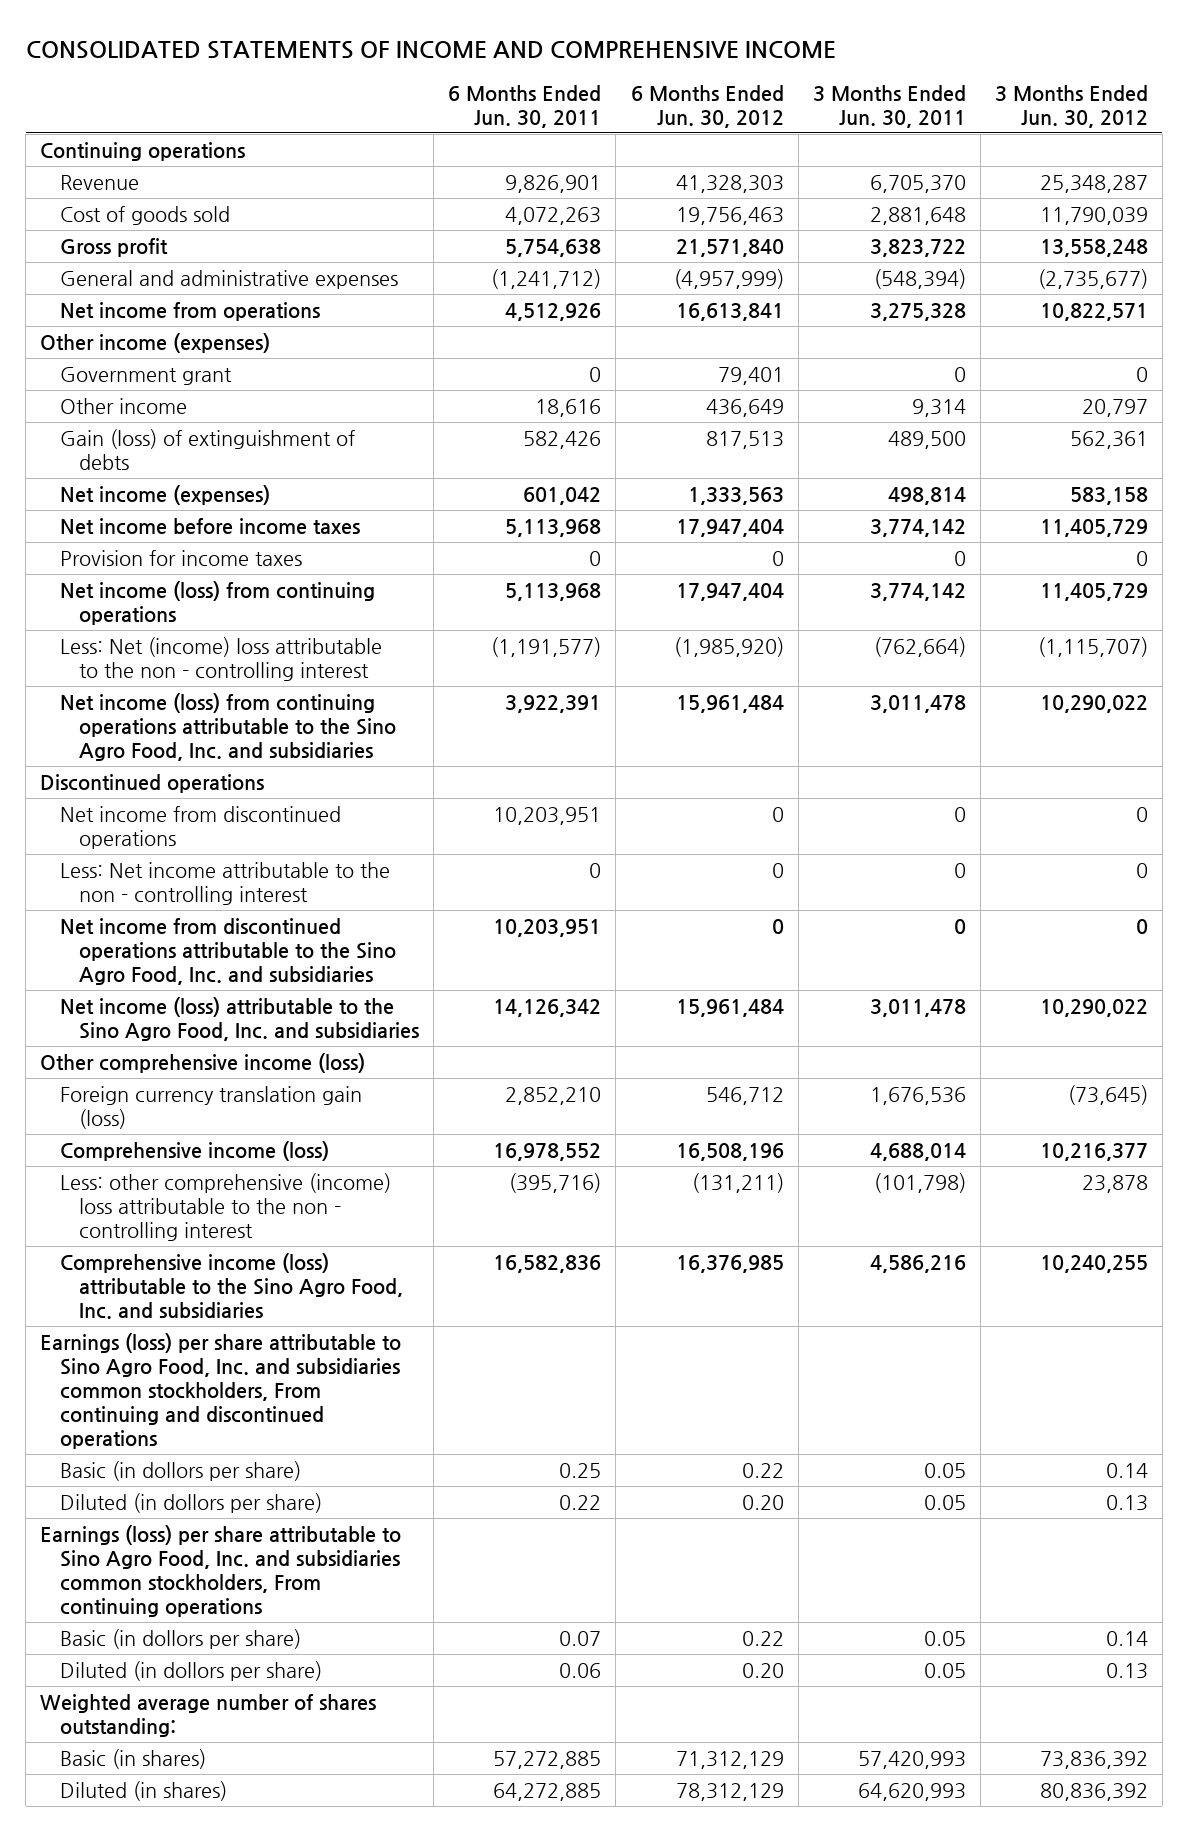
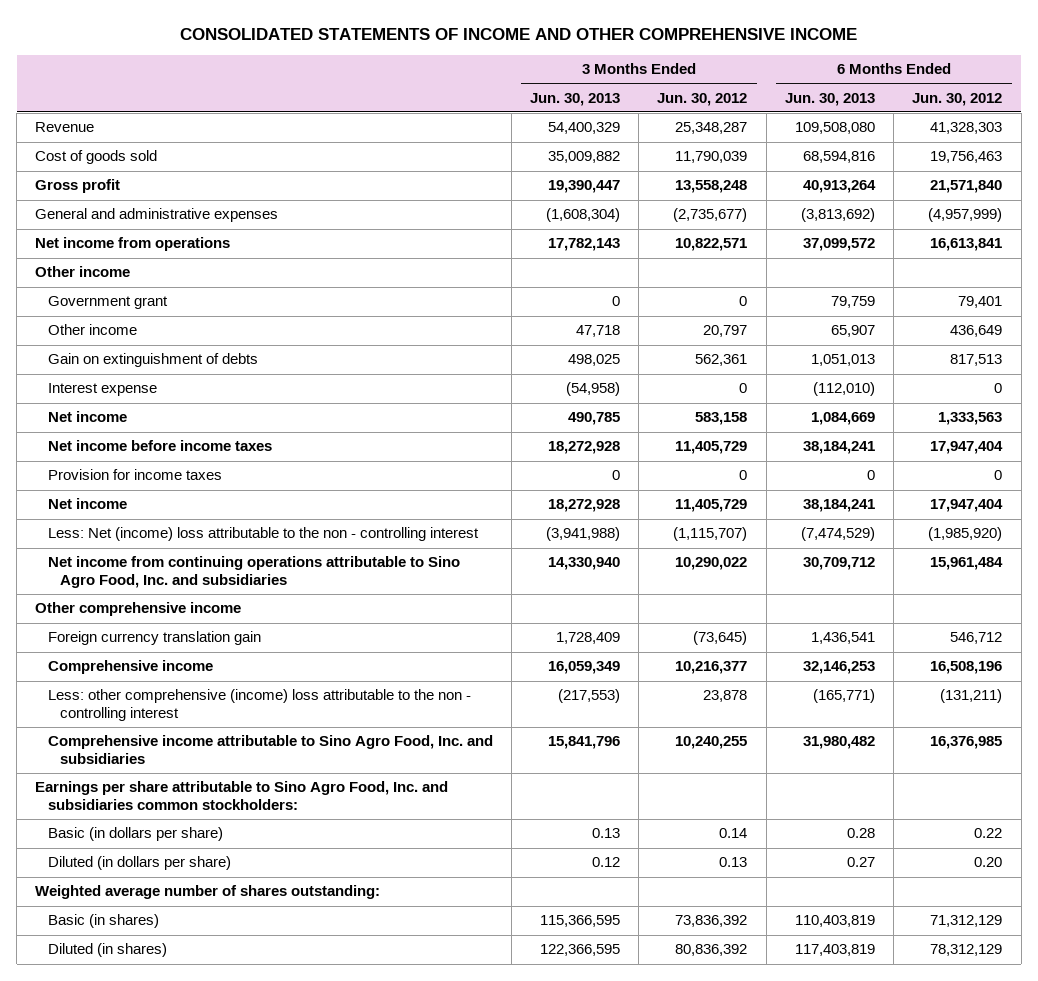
- CONSOLIDATED STATEMENTS OF INCOME AND COMPREHENSIVE INCOME
+ CONSOLIDATED STATEMENTS OF INCOME AND OTHER COMPREHENSIVE INCOME
- | 6 Months Ended Jun. 30, 2011 | 6 Months Ended Jun. 30, 2012 | 3 Months Ended Jun. 30, 2011 | 3 Months Ended Jun. 30, 2012
+ | 3 Months Ended Jun. 30, 2013 | 3 Months Ended Jun. 30, 2012 | 6 Months Ended Jun. 30, 2013 | 6 Months Ended Jun. 30, 2012
- Continuing operations
- Other income (expenses)
+ Other income
- Gain (loss) of extinguishment of debts | 582,426 | 817,513 | 489,500 | 562,361
- Net income (expenses) | 601,042 | 1,333,563 | 498,814 | 583,158
+ Gain on extinguishment of debts | 498,025 | 562,361 | 1,051,013 | 817,513
+ Interest expense | (54,958) | 0 | (112,010) | 0
+ Net income | 490,785 | 583,158 | 1,084,669 | 1,333,563
- Net income (loss) from continuing operations | 5,113,968 | 17,947,404 | 3,774,142 | 11,405,729
+ Net income | 18,272,928 | 11,405,729 | 38,184,241 | 17,947,404
- Net income (loss) from continuing operations attributable to the Sino Agro Food, Inc. and subsidiaries | 3,922,391 | 15,961,484 | 3,011,478 | 10,290,022
- Discontinued operations
- Net income from discontinued operations | 10,203,951 | 0 | 0 | 0
- Less: Net income attributable to the non - controlling interest | 0 | 0 | 0 | 0
- Net income from discontinued operations attributable to the Sino Agro Food, Inc. and subsidiaries | 10,203,951 | 0 | 0 | 0
- Net income (loss) attributable to the Sino Agro Food, Inc. and subsidiaries | 14,126,342 | 15,961,484 | 3,011,478 | 10,290,022
- Other comprehensive income (loss)
- Foreign currency translation gain (loss) | 2,852,210 | 546,712 | 1,676,536 | (73,645)
- Comprehensive income (loss) | 16,978,552 | 16,508,196 | 4,688,014 | 10,216,377
+ Net income from continuing operations attributable to Sino Agro Food, Inc. and subsidiaries | 14,330,940 | 10,290,022 | 30,709,712 | 15,961,484
+ Other comprehensive income
+ Foreign currency translation gain | 1,728,409 | (73,645) | 1,436,541 | 546,712
+ Comprehensive income | 16,059,349 | 10,216,377 | 32,146,253 | 16,508,196
- Comprehensive income (loss) attributable to the Sino Agro Food, Inc. and subsidiaries | 16,582,836 | 16,376,985 | 4,586,216 | 10,240,255
- Earnings (loss) per share attributable to Sino Agro Food, Inc. and subsidiaries common stockholders, From continuing and discontinued operations
- Basic (in dollors per share) | 0.25 | 0.22 | 0.05 | 0.14
- Diluted (in dollors per share) | 0.22 | 0.20 | 0.05 | 0.13
- Earnings (loss) per share attributable to Sino Agro Food, Inc. and subsidiaries common stockholders, From continuing operations
- Basic (in dollors per share) | 0.07 | 0.22 | 0.05 | 0.14
- Diluted (in dollors per share) | 0.06 | 0.20 | 0.05 | 0.13
+ Comprehensive income attributable to Sino Agro Food, Inc. and subsidiaries | 15,841,796 | 10,240,255 | 31,980,482 | 16,376,985
+ Earnings per share attributable to Sino Agro Food, Inc. and subsidiaries common stockholders:
+ Basic (in dollars per share) | 0.13 | 0.14 | 0.28 | 0.22
+ Diluted (in dollars per share) | 0.12 | 0.13 | 0.27 | 0.20

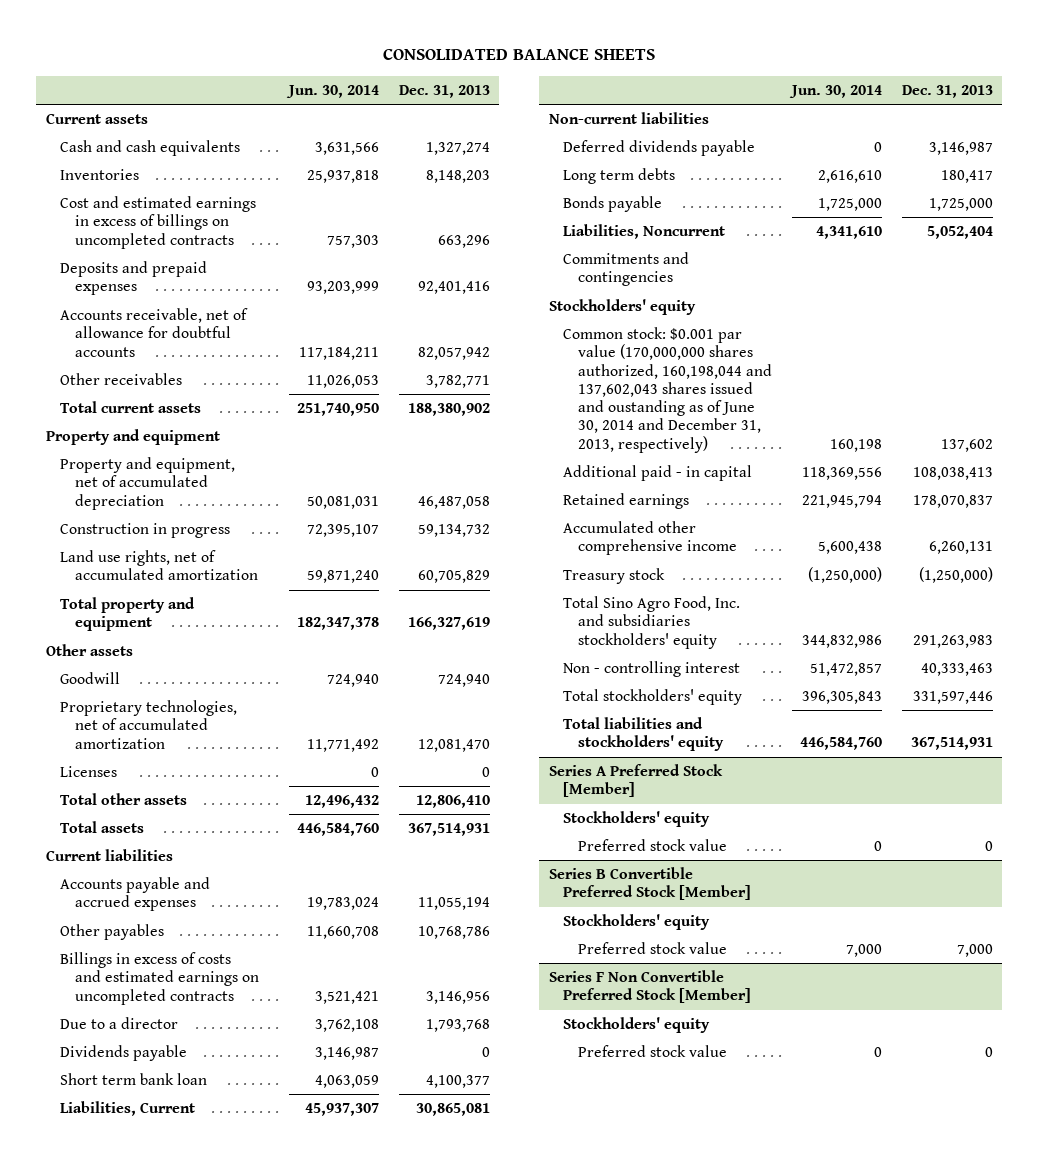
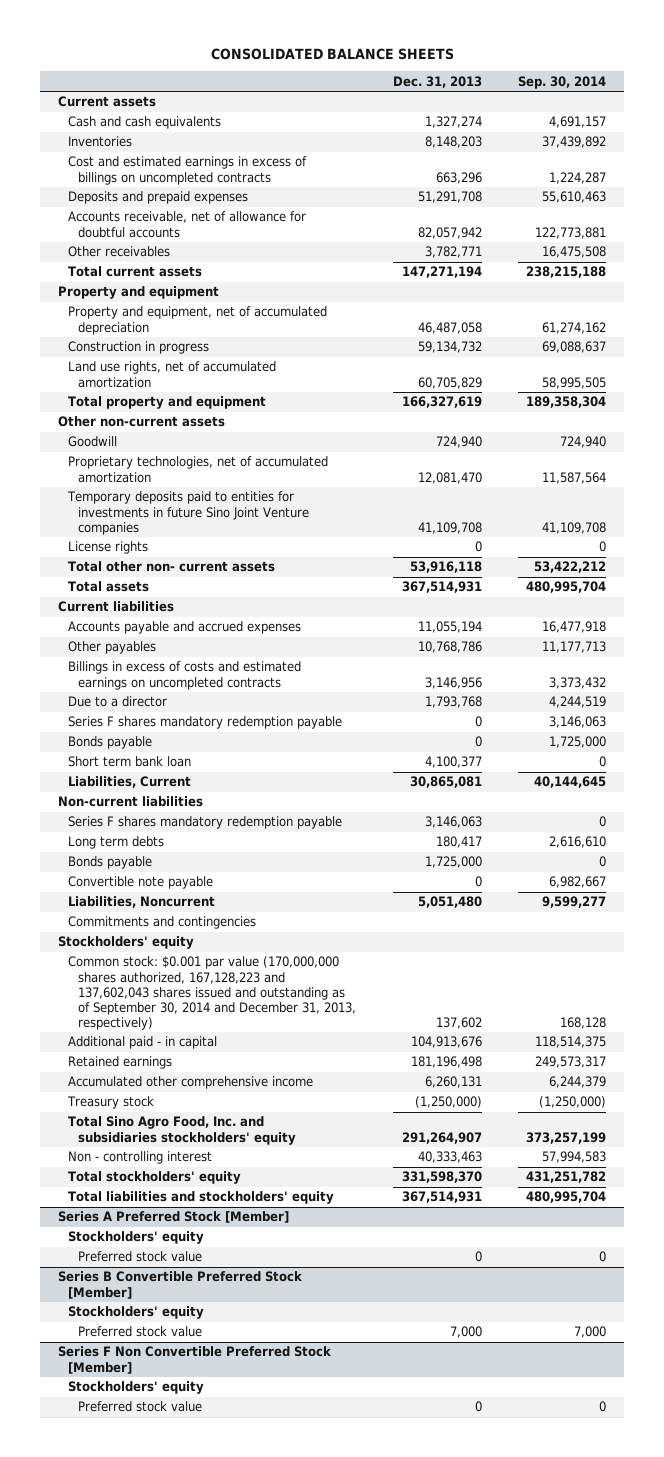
- | Jun. 30, 2014 | Dec. 31, 2013
+ | Dec. 31, 2013 | Sep. 30, 2014
- Deposits and prepaid expenses | 93,203,999 | 92,401,416
+ Deposits and prepaid expenses | 51,291,708 | 55,610,463
- Total current assets | 251,740,950 | 188,380,902
+ Total current assets | 147,271,194 | 238,215,188
- Other assets
+ Other non-current assets
- Licenses | 0 | 0
- Total other assets | 12,496,432 | 12,806,410
+ Temporary deposits paid to entities for investments in future Sino Joint Venture companies | 41,109,708 | 41,109,708
+ License rights | 0 | 0
+ Total other non- current assets | 53,916,118 | 53,422,212
- Dividends payable | 3,146,987 | 0
+ Series F shares mandatory redemption payable | 0 | 3,146,063
+ Bonds payable | 0 | 1,725,000
- Deferred dividends payable | 0 | 3,146,987
+ Series F shares mandatory redemption payable | 3,146,063 | 0
- Liabilities, Noncurrent | 4,341,610 | 5,052,404
+ Convertible note payable | 0 | 6,982,667
+ Liabilities, Noncurrent | 5,051,480 | 9,599,277
- Common stock: $0.001 par value (170,000,000 shares authorized, 160,198,044 and 137,602,043 shares issued and oustanding as of June 30, 2014 and December 31, 2013, respectively) | 160,198 | 137,602
- Additional paid - in capital | 118,369,556 | 108,038,413
- Retained earnings | 221,945,794 | 178,070,837
+ Common stock: $0.001 par value (170,000,000 shares authorized, 167,128,223 and 137,602,043 shares issued and outstanding as of September 30, 2014 and December 31, 2013, respectively) | 137,602 | 168,128
+ Additional paid - in capital | 104,913,676 | 118,514,375
+ Retained earnings | 181,196,498 | 249,573,317
- Total Sino Agro Food, Inc. and subsidiaries stockholders' equity | 344,832,986 | 291,263,983
+ Total Sino Agro Food, Inc. and subsidiaries stockholders' equity | 291,264,907 | 373,257,199
- Total stockholders' equity | 396,305,843 | 331,597,446
+ Total stockholders' equity | 331,598,370 | 431,251,782

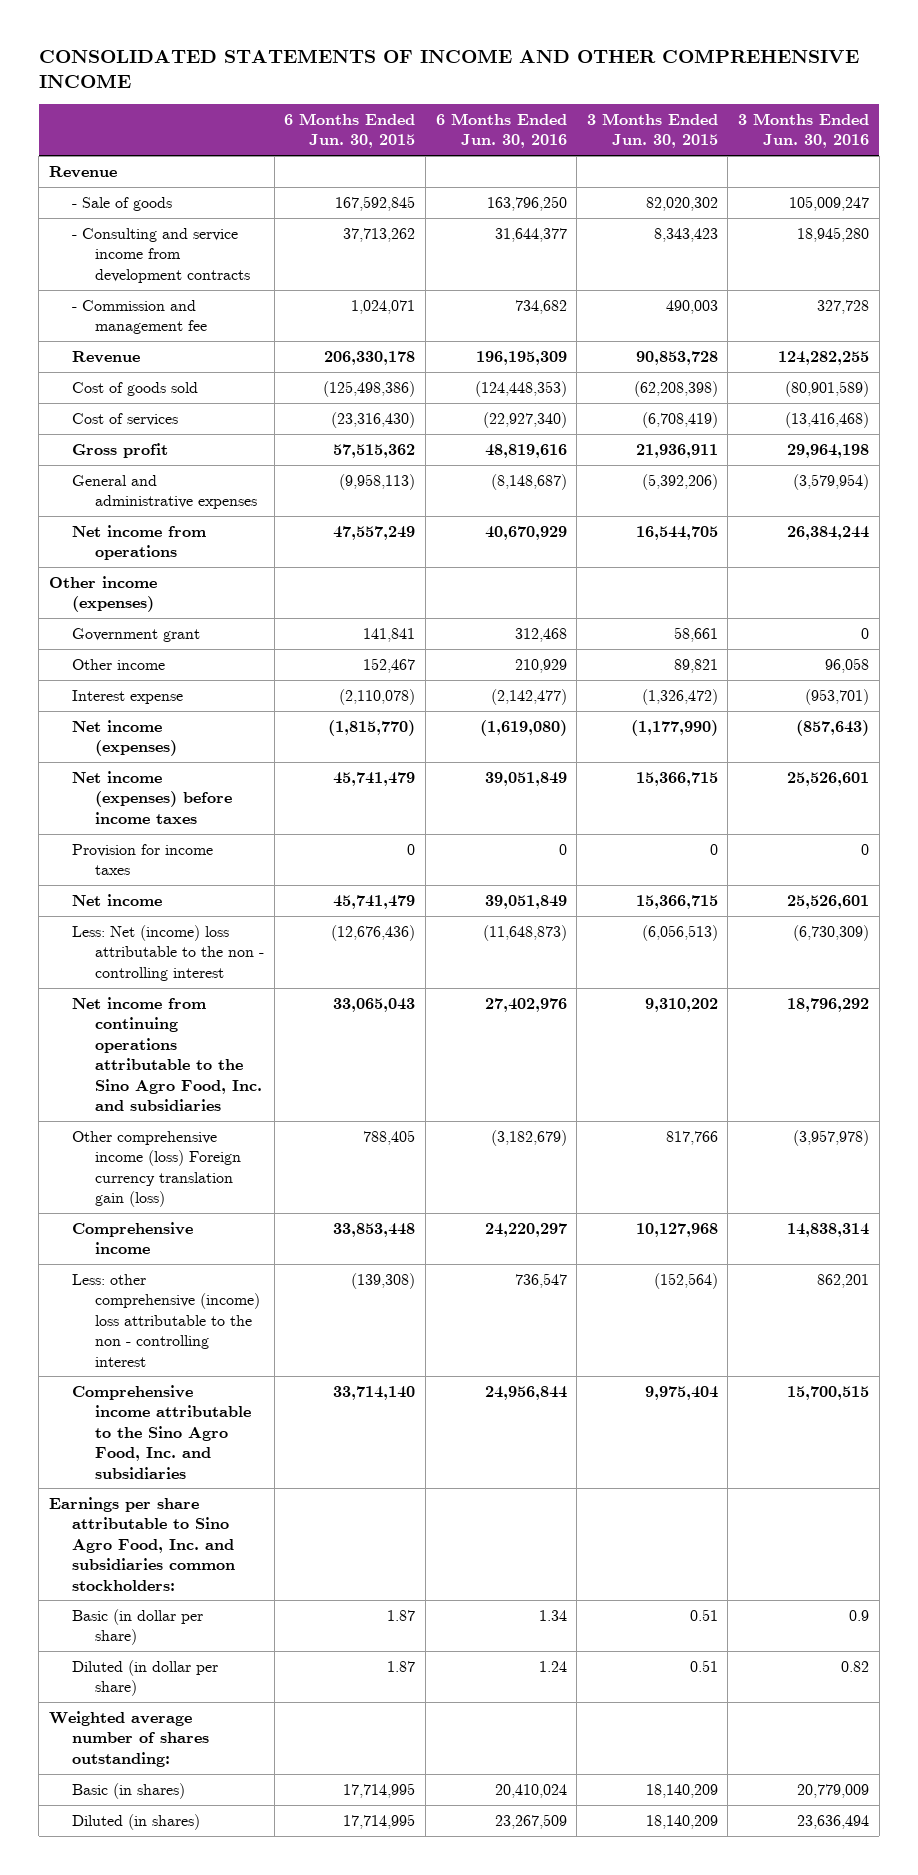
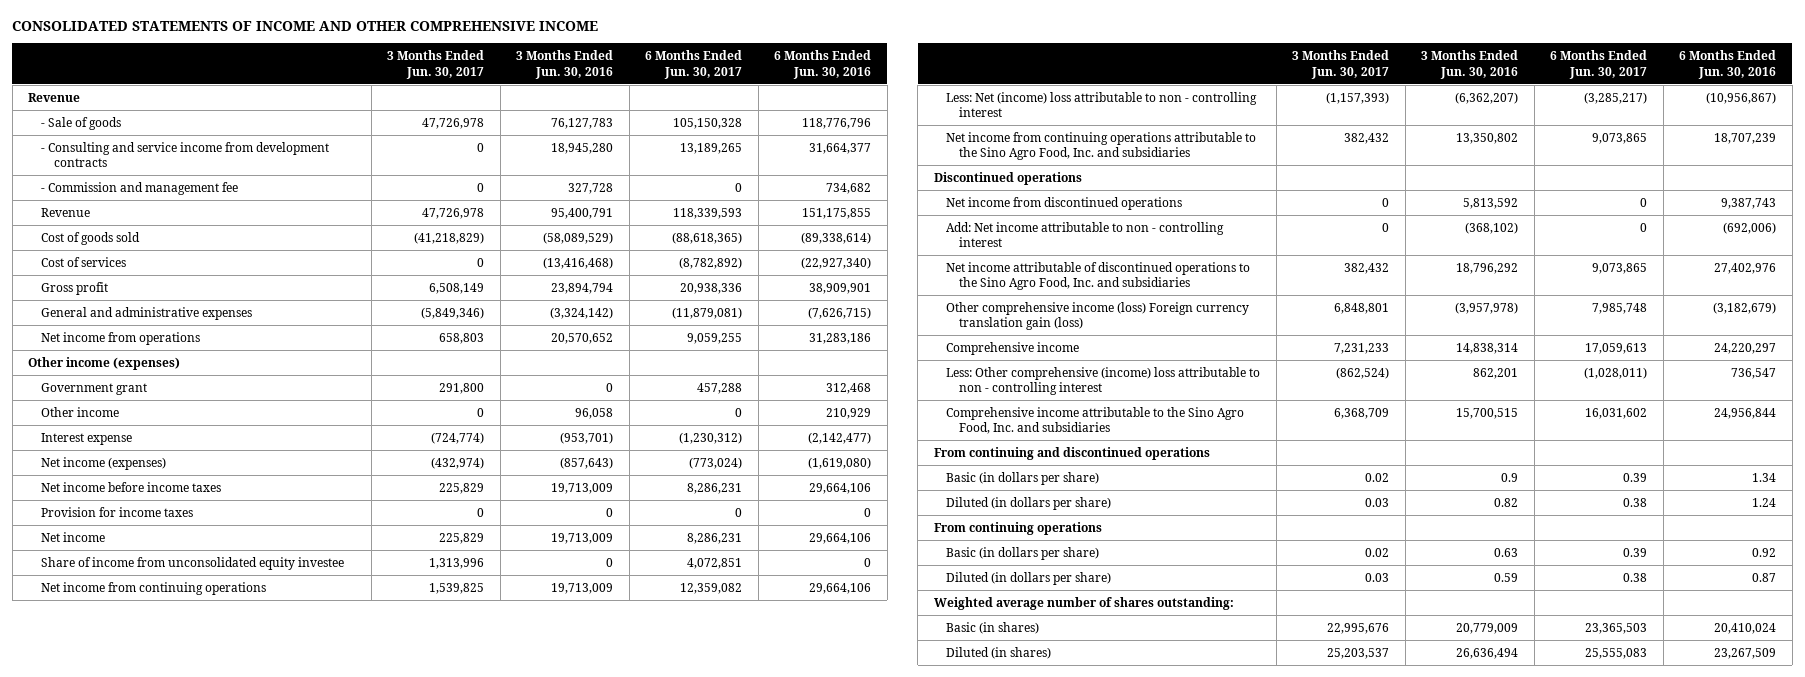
- | 6 Months Ended Jun. 30, 2015 | 6 Months Ended Jun. 30, 2016 | 3 Months Ended Jun. 30, 2015 | 3 Months Ended Jun. 30, 2016
+ | 3 Months Ended Jun. 30, 2017 | 3 Months Ended Jun. 30, 2016 | 6 Months Ended Jun. 30, 2017 | 6 Months Ended Jun. 30, 2016
- - Sale of goods | 167,592,845 | 163,796,250 | 82,020,302 | 105,009,247
- - Consulting and service income from development contracts | 37,713,262 | 31,644,377 | 8,343,423 | 18,945,280
+ - Sale of goods | 47,726,978 | 76,127,783 | 105,150,328 | 118,776,796
+ - Consulting and service income from development contracts | 0 | 18,945,280 | 13,189,265 | 31,664,377
- Revenue | 206,330,178 | 196,195,309 | 90,853,728 | 124,282,255
- Cost of goods sold | (125,498,386) | (124,448,353) | (62,208,398) | (80,901,589)
+ Revenue | 47,726,978 | 95,400,791 | 118,339,593 | 151,175,855
+ Cost of goods sold | (41,218,829) | (58,089,529) | (88,618,365) | (89,338,614)
- Gross profit | 57,515,362 | 48,819,616 | 21,936,911 | 29,964,198
- General and administrative expenses | (9,958,113) | (8,148,687) | (5,392,206) | (3,579,954)
- Net income from operations | 47,557,249 | 40,670,929 | 16,544,705 | 26,384,244
+ Gross profit | 6,508,149 | 23,894,794 | 20,938,336 | 38,909,901
+ General and administrative expenses | (5,849,346) | (3,324,142) | (11,879,081) | (7,626,715)
+ Net income from operations | 658,803 | 20,570,652 | 9,059,255 | 31,283,186
- Net income (expenses) before income taxes | 45,741,479 | 39,051,849 | 15,366,715 | 25,526,601
+ Net income before income taxes | 225,829 | 19,713,009 | 8,286,231 | 29,664,106
- Net income | 45,741,479 | 39,051,849 | 15,366,715 | 25,526,601
- Less: Net (income) loss attributable to the non - controlling interest | (12,676,436) | (11,648,873) | (6,056,513) | (6,730,309)
- Net income from continuing operations attributable to the Sino Agro Food, Inc. and subsidiaries | 33,065,043 | 27,402,976 | 9,310,202 | 18,796,292
+ Net income | 225,829 | 19,713,009 | 8,286,231 | 29,664,106
+ Share of income from unconsolidated equity investee | 1,313,996 | 0 | 4,072,851 | 0
+ Net income from continuing operations | 1,539,825 | 19,713,009 | 12,359,082 | 29,664,106
+ Less: Net (income) loss attributable to non - controlling interest | (1,157,393) | (6,362,207) | (3,285,217) | (10,956,867)
+ Net income from continuing operations attributable to the Sino Agro Food, Inc. and subsidiaries | 382,432 | 13,350,802 | 9,073,865 | 18,707,239
+ Discontinued operations
+ Net income from discontinued operations | 0 | 5,813,592 | 0 | 9,387,743
+ Add: Net income attributable to non - controlling interest | 0 | (368,102) | 0 | (692,006)
+ Net income attributable of discontinued operations to the Sino Agro Food, Inc. and subsidiaries | 382,432 | 18,796,292 | 9,073,865 | 27,402,976
- Less: other comprehensive (income) loss attributable to the non - controlling interest | (139,308) | 736,547 | (152,564) | 862,201
+ Less: Other comprehensive (income) loss attributable to non - controlling interest | (862,524) | 862,201 | (1,028,011) | 736,547
- Earnings per share attributable to Sino Agro Food, Inc. and subsidiaries common stockholders:
- Basic (in dollar per share) | 1.87 | 1.34 | 0.51 | 0.9
- Diluted (in dollar per share) | 1.87 | 1.24 | 0.51 | 0.82
+ From continuing and discontinued operations
+ Basic (in dollars per share) | 0.02 | 0.9 | 0.39 | 1.34
+ Diluted (in dollars per share) | 0.03 | 0.82 | 0.38 | 1.24
+ From continuing operations
+ Basic (in dollars per share) | 0.02 | 0.63 | 0.39 | 0.92
+ Diluted (in dollars per share) | 0.03 | 0.59 | 0.38 | 0.87
- Diluted (in shares) | 17,714,995 | 23,267,509 | 18,140,209 | 23,636,494
+ Diluted (in shares) | 25,203,537 | 26,636,494 | 25,555,083 | 23,267,509

